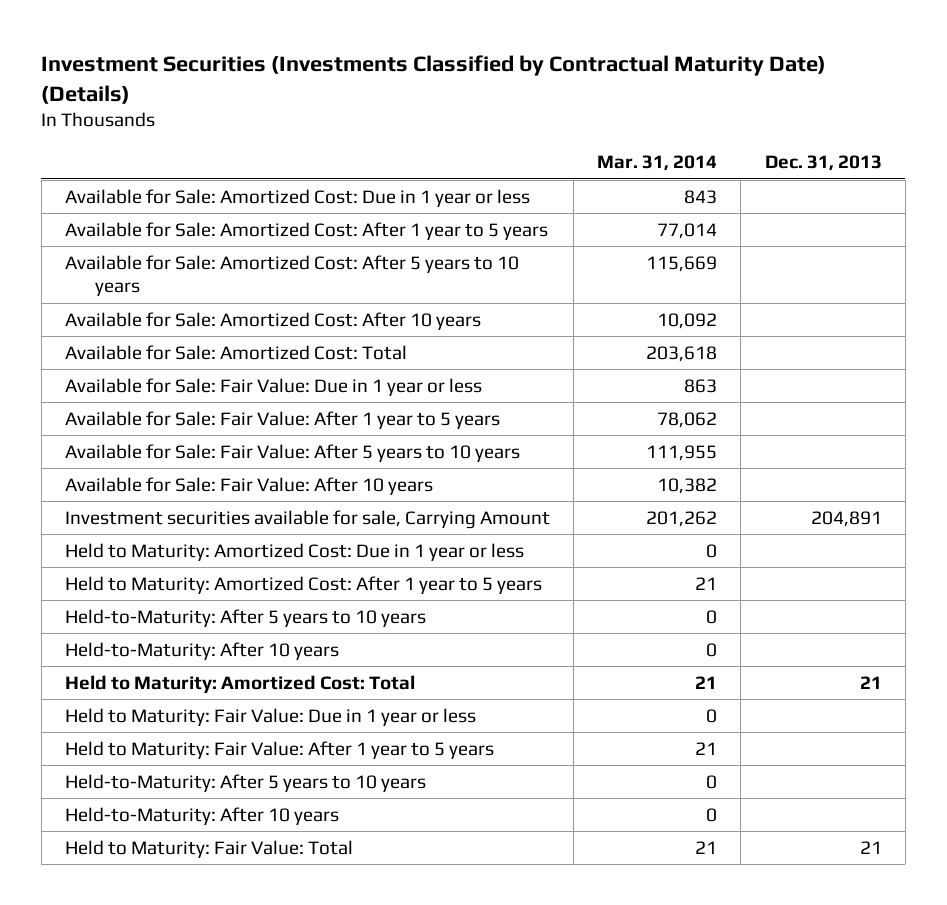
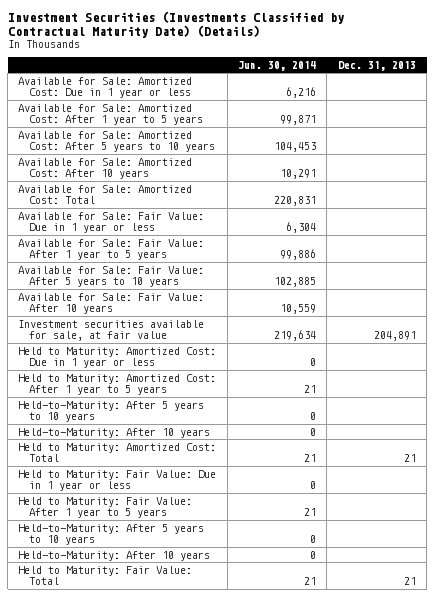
- | Mar. 31, 2014 | Dec. 31, 2013
+ | Jun. 30, 2014 | Dec. 31, 2013
- Investment securities available for sale, Carrying Amount | 201,262 | 204,891
+ Investment securities available for sale, at fair value | 219,634 | 204,891

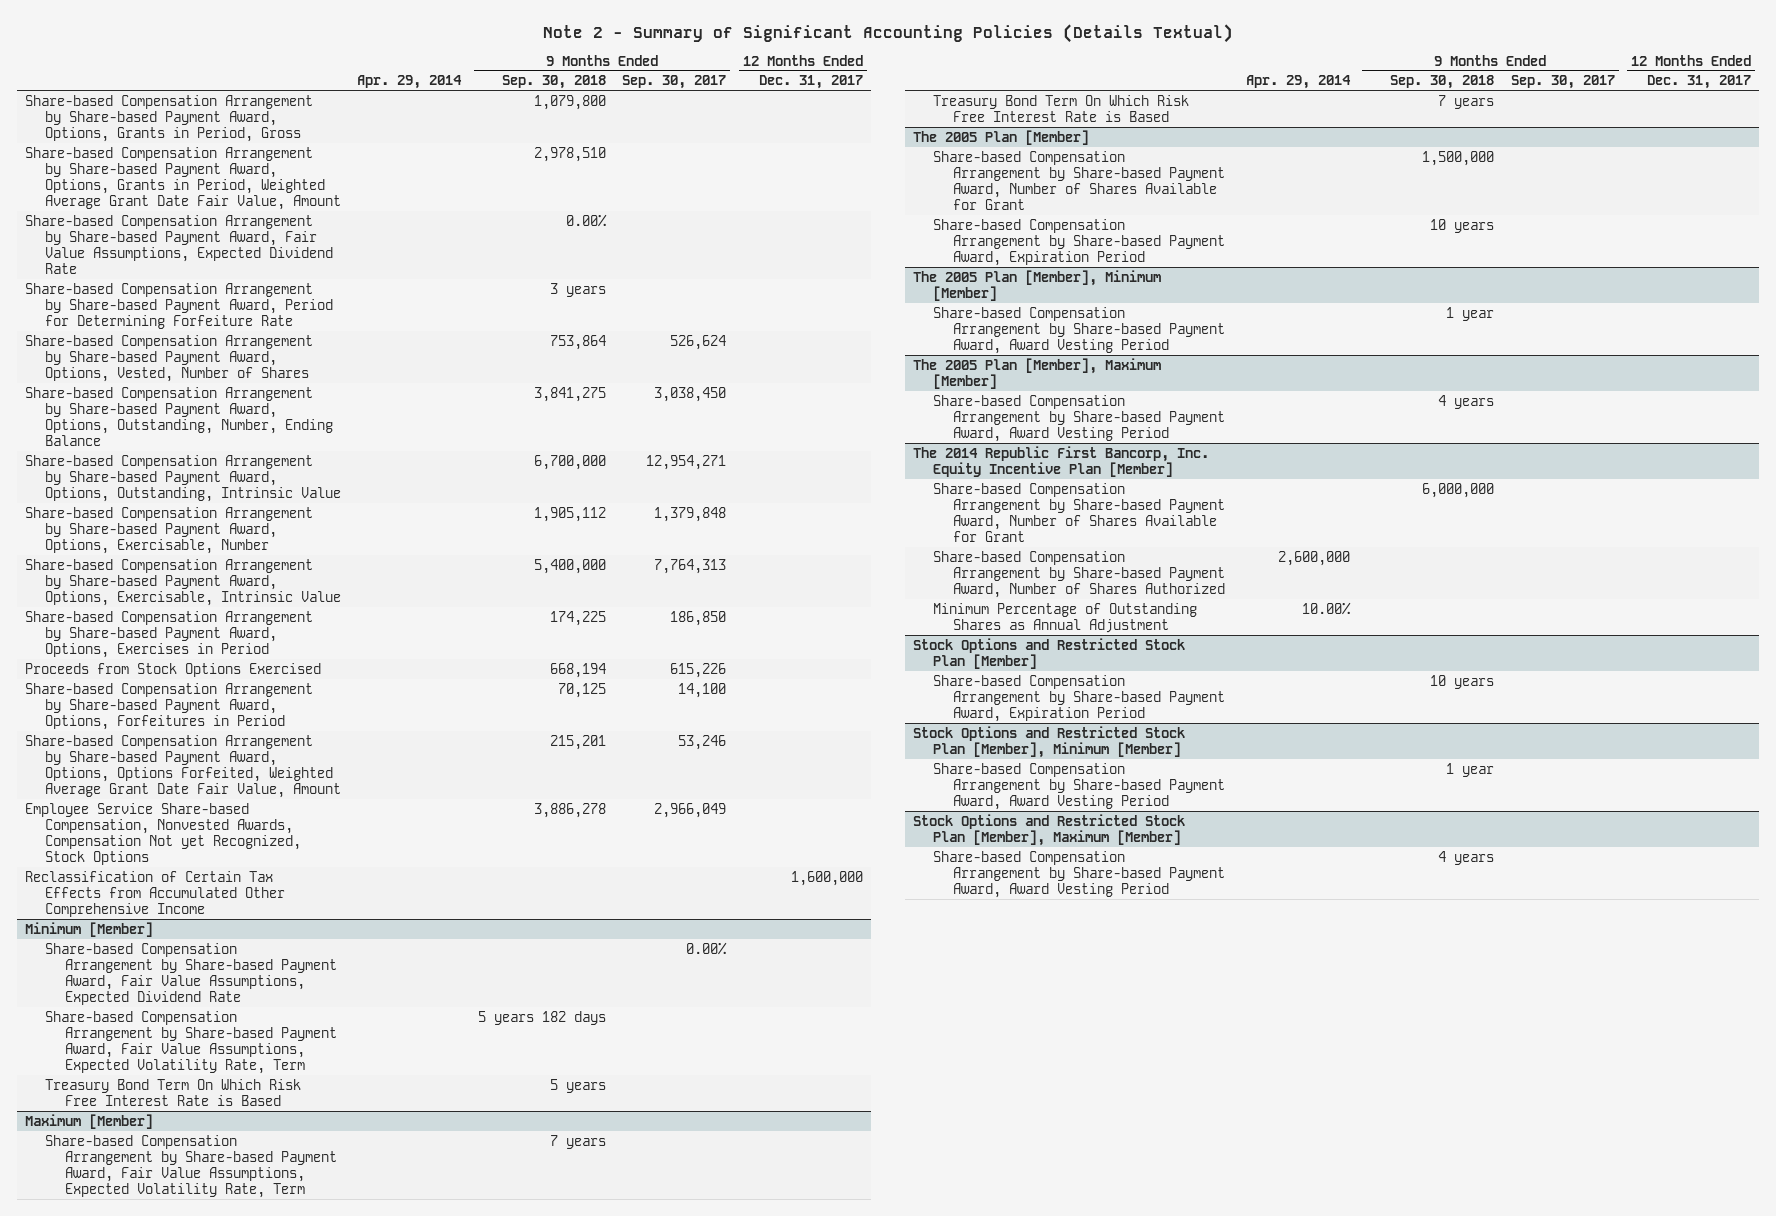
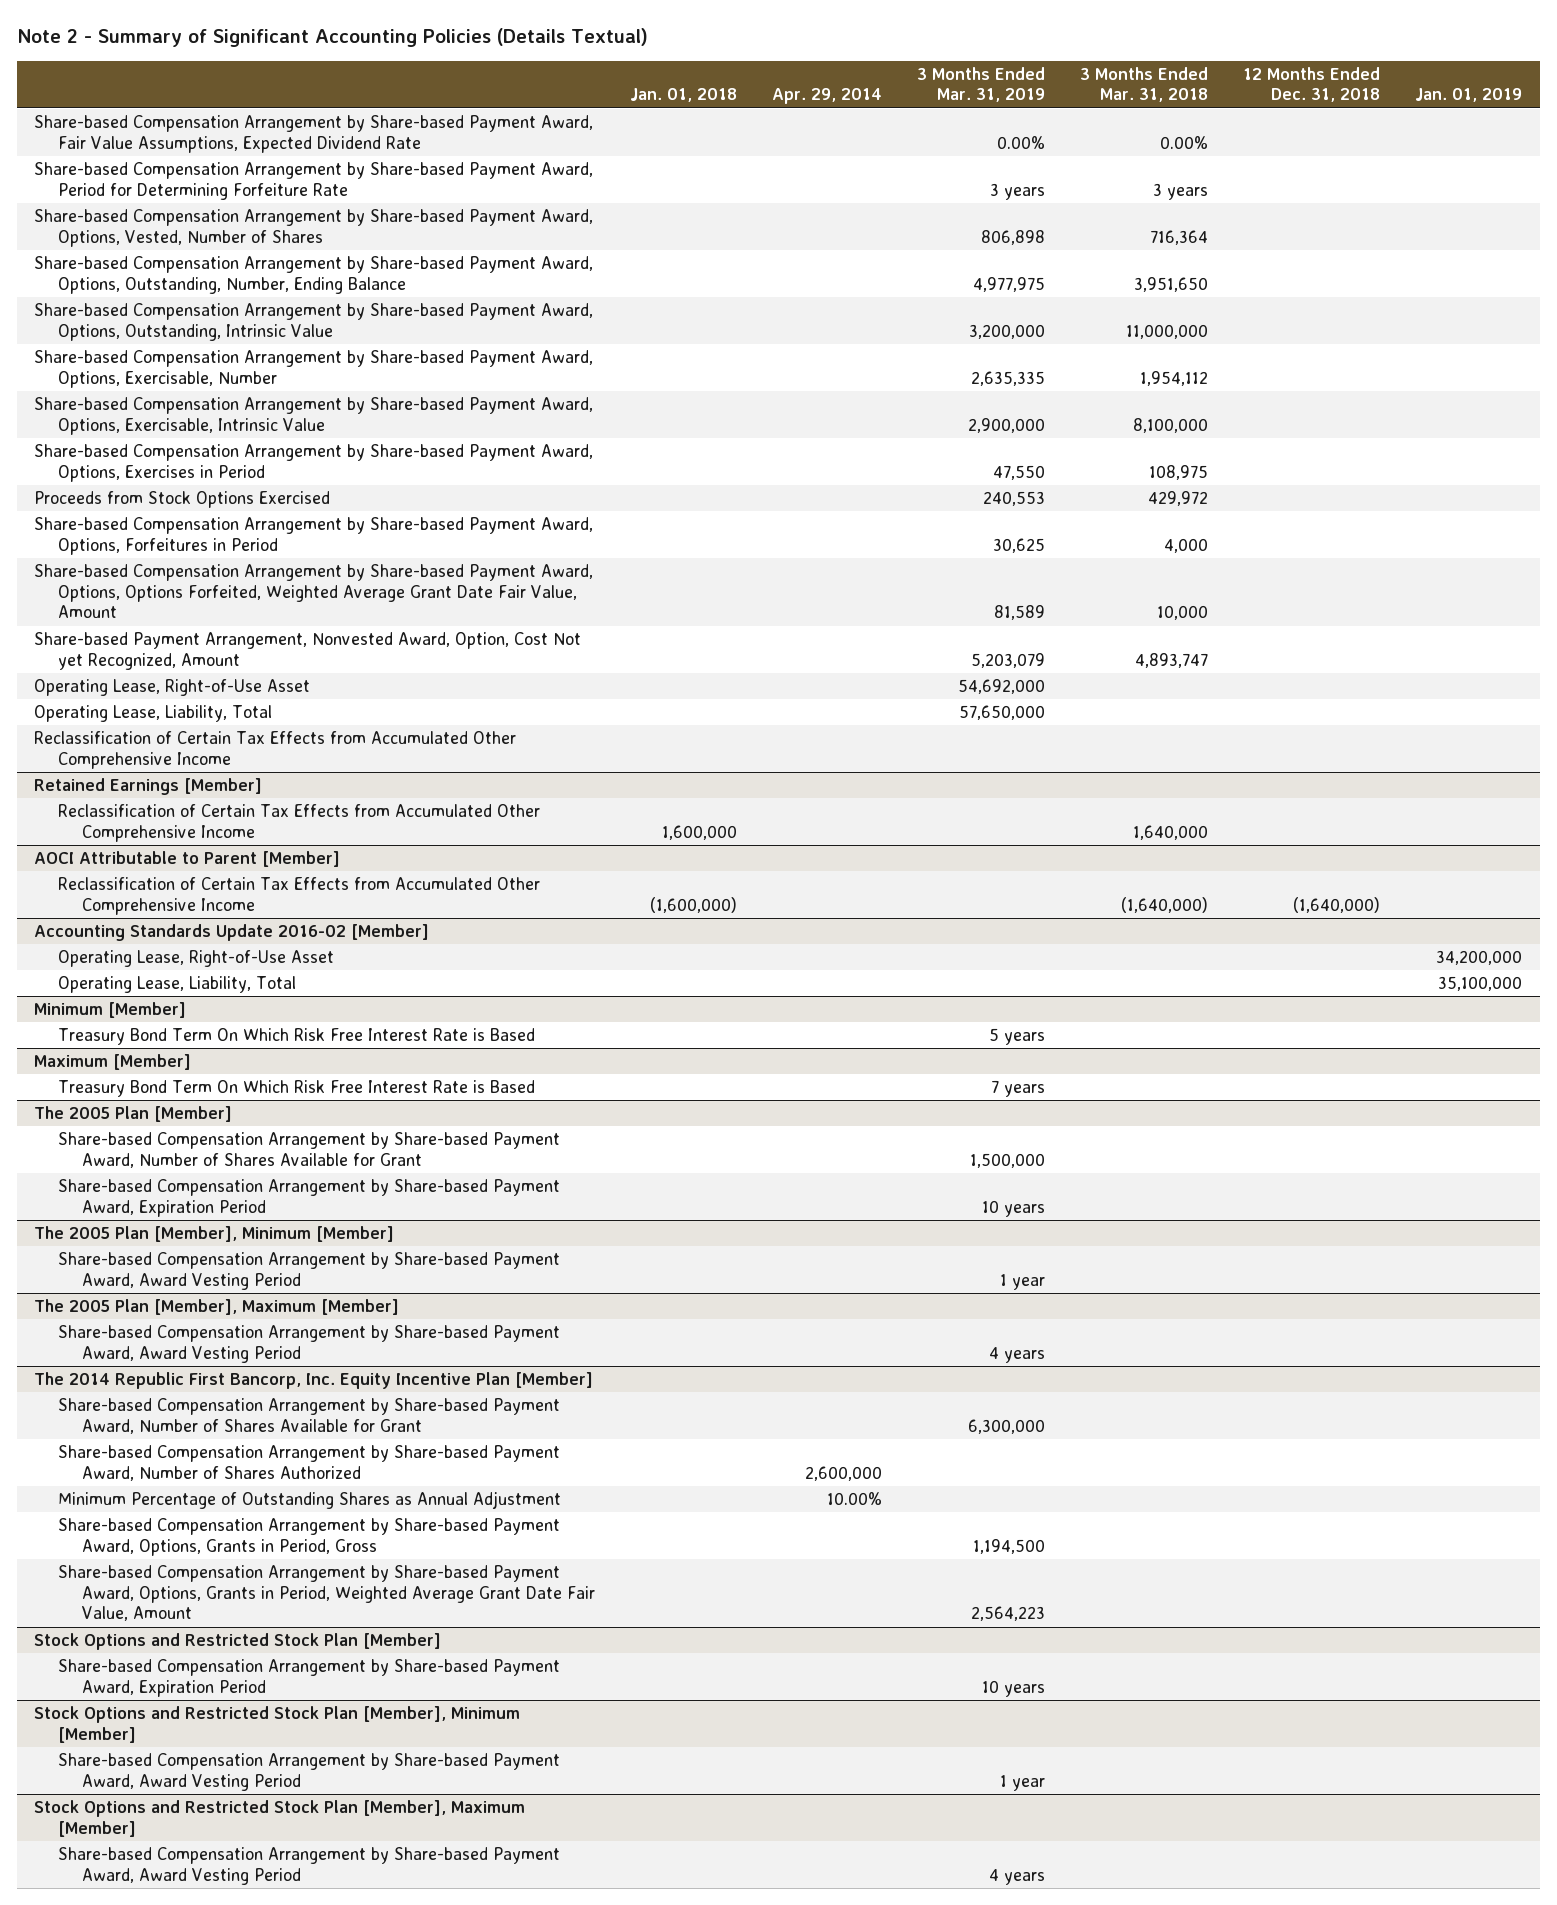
- | Apr. 29, 2014 | 9 Months Ended Sep. 30, 2018 | 9 Months Ended Sep. 30, 2017 | 12 Months Ended Dec. 31, 2017
+ | Jan. 01, 2018 | Apr. 29, 2014 | 3 Months Ended Mar. 31, 2019 | 3 Months Ended Mar. 31, 2018 | 12 Months Ended Dec. 31, 2018 | Jan. 01, 2019
- Share-based Compensation Arrangement by Share-based Payment Award, Options, Grants in Period, Gross | | 1,079,800 | |
- Share-based Compensation Arrangement by Share-based Payment Award, Options, Grants in Period, Weighted Average Grant Date Fair Value, Amount | | 2,978,510 | |
- Employee Service Share-based Compensation, Nonvested Awards, Compensation Not yet Recognized, Stock Options | | 3,886,278 | 2,966,049 |
+ Share-based Payment Arrangement, Nonvested Award, Option, Cost Not yet Recognized, Amount | | | 5,203,079 | 4,893,747 | |
+ Operating Lease, Right-of-Use Asset | | | 54,692,000 | | |
+ Operating Lease, Liability, Total | | | 57,650,000 | | |
+ Retained Earnings [Member]
+ Reclassification of Certain Tax Effects from Accumulated Other Comprehensive Income | 1,600,000 | | | 1,640,000 | |
+ AOCI Attributable to Parent [Member]
+ Reclassification of Certain Tax Effects from Accumulated Other Comprehensive Income | (1,600,000) | | | (1,640,000) | (1,640,000) |
+ Accounting Standards Update 2016-02 [Member]
+ Operating Lease, Right-of-Use Asset | | | | | | 34,200,000
+ Operating Lease, Liability, Total | | | | | | 35,100,000
@ Minimum [Member]
- Share-based Compensation Arrangement by Share-based Payment Award, Fair Value Assumptions, Expected Dividend Rate | | | 0.00% |
- Share-based Compensation Arrangement by Share-based Payment Award, Fair Value Assumptions, Expected Volatility Rate, Term | | 5 years 182 days | |
@ Maximum [Member]
- Share-based Compensation Arrangement by Share-based Payment Award, Fair Value Assumptions, Expected Volatility Rate, Term | | 7 years | |
@ The 2014 Republic First Bancorp, Inc. Equity Incentive Plan [Member]
+ Share-based Compensation Arrangement by Share-based Payment Award, Options, Grants in Period, Gross | | | 1,194,500 | | |
+ Share-based Compensation Arrangement by Share-based Payment Award, Options, Grants in Period, Weighted Average Grant Date Fair Value, Amount | | | 2,564,223 | | |

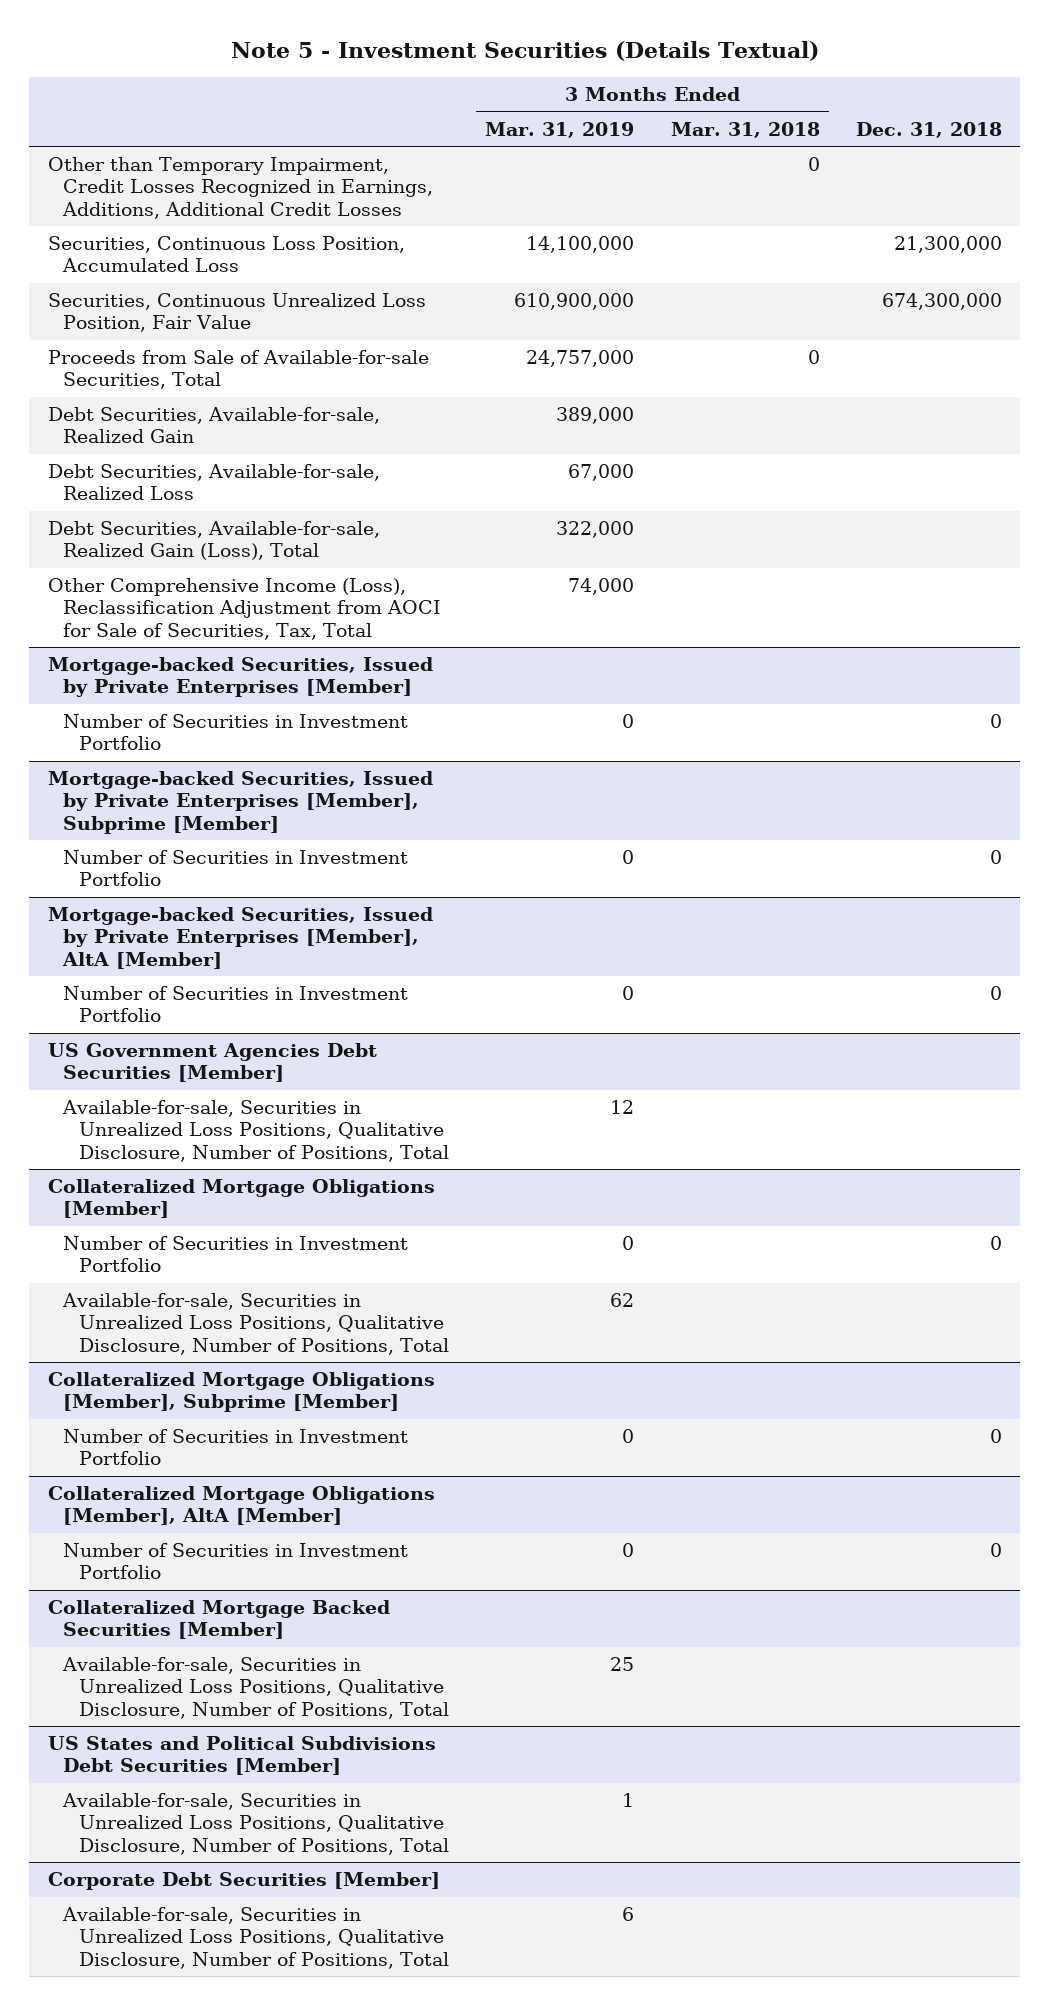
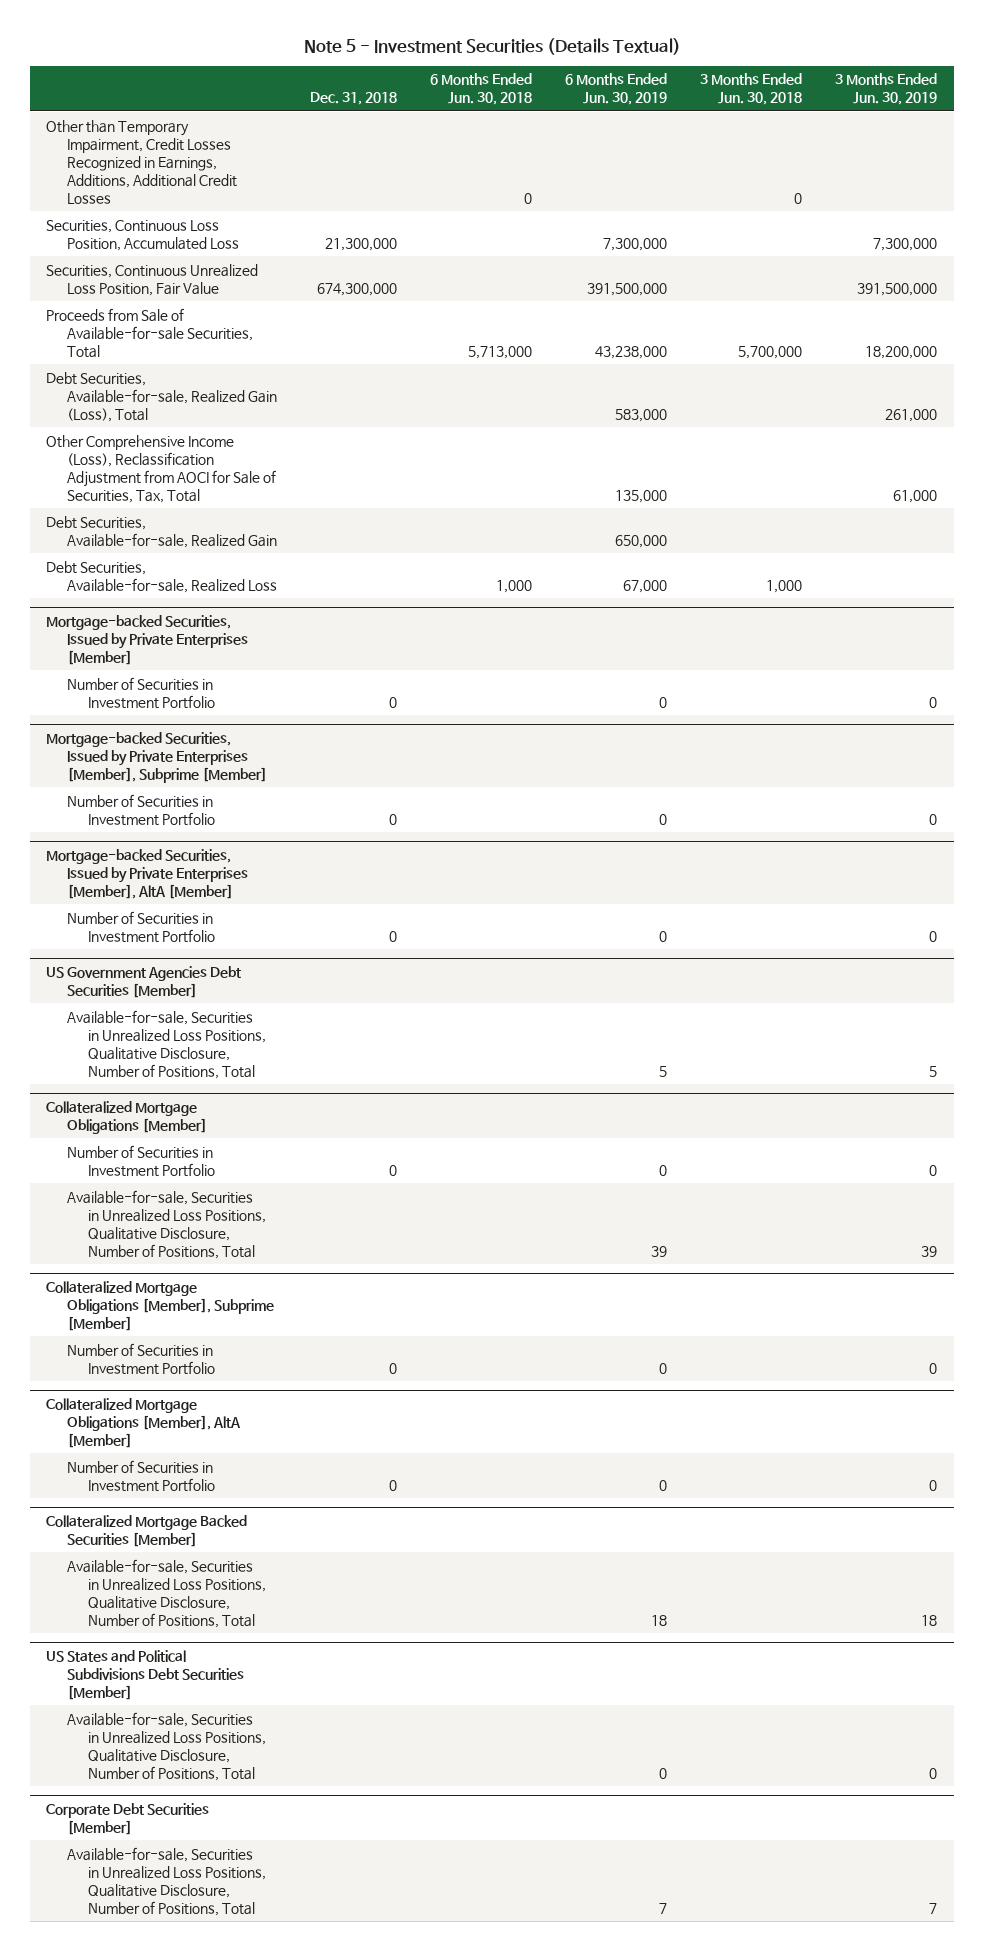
- | 3 Months Ended Mar. 31, 2019 | 3 Months Ended Mar. 31, 2018 | Dec. 31, 2018
+ | Dec. 31, 2018 | 6 Months Ended Jun. 30, 2018 | 6 Months Ended Jun. 30, 2019 | 3 Months Ended Jun. 30, 2018 | 3 Months Ended Jun. 30, 2019
moved down: Debt Securities, Available-for-sale, Realized Gain | | | 650,000 | |
moved down: Debt Securities, Available-for-sale, Realized Loss | | 1,000 | 67,000 | 1,000 |

